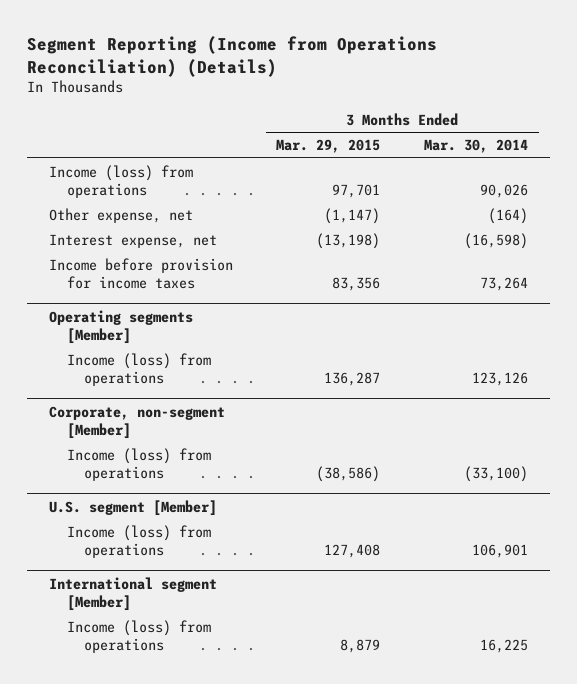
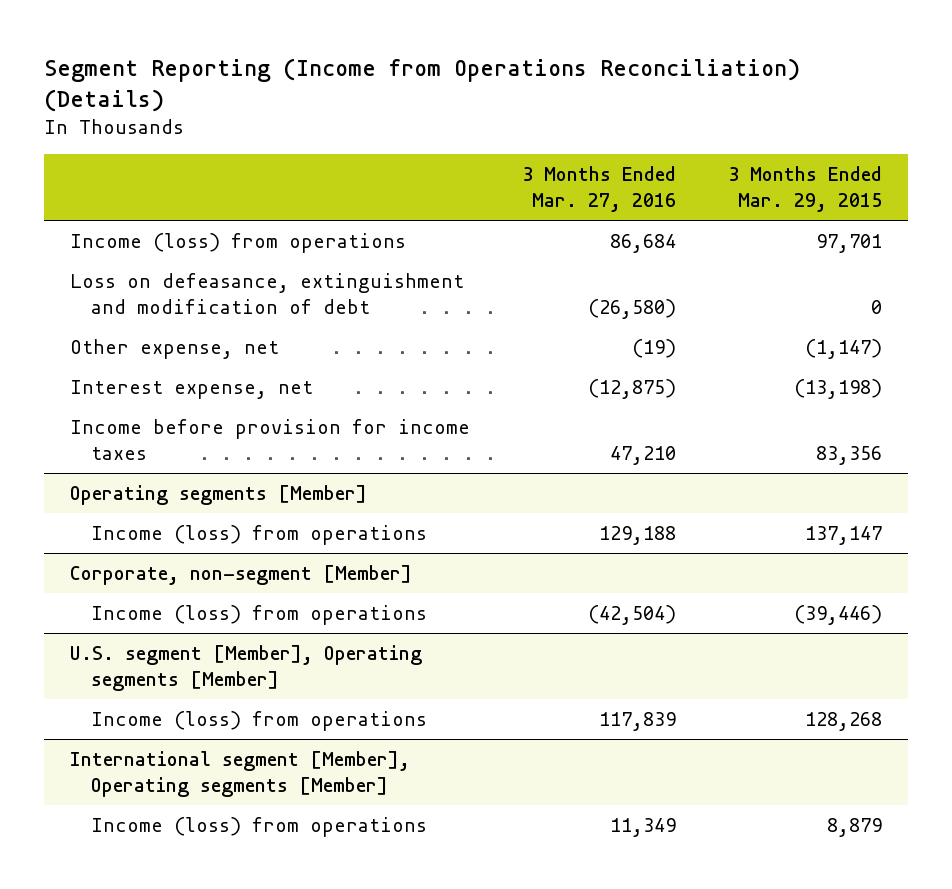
- | 3 Months Ended Mar. 29, 2015 | 3 Months Ended Mar. 30, 2014
+ | 3 Months Ended Mar. 27, 2016 | 3 Months Ended Mar. 29, 2015
+ Loss on defeasance, extinguishment and modification of debt | (26,580) | 0
@ Operating segments [Member]
- Income (loss) from operations | 136,287 | 123,126
+ Income (loss) from operations | 129,188 | 137,147
@ Corporate, non-segment [Member]
- Income (loss) from operations | (38,586) | (33,100)
- U.S. segment [Member]
- Income (loss) from operations | 127,408 | 106,901
- International segment [Member]
@ Corporate, non-segment [Member]
+ Income (loss) from operations | (42,504) | (39,446)
+ U.S. segment [Member], Operating segments [Member]
+ Income (loss) from operations | 117,839 | 128,268
+ International segment [Member], Operating segments [Member]

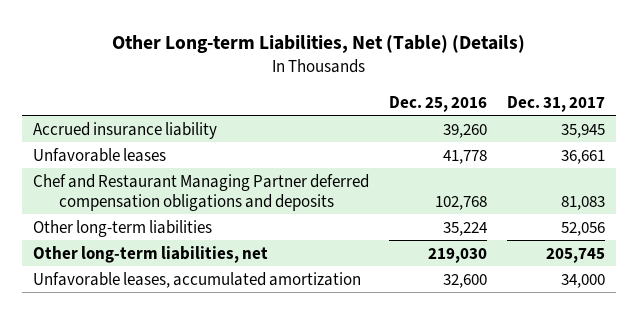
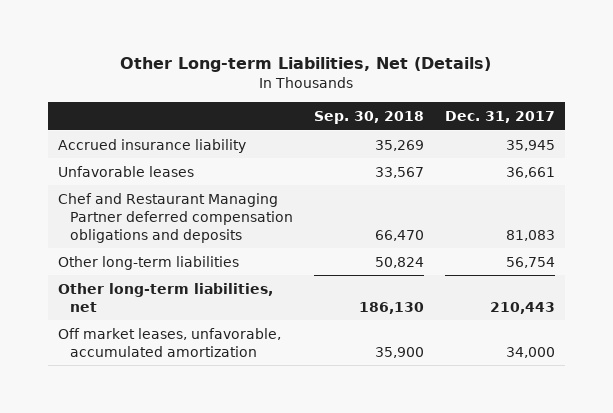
- Other Long-term Liabilities, Net (Table) (Details)
+ Other Long-term Liabilities, Net (Details)
- | Dec. 25, 2016 | Dec. 31, 2017
+ | Sep. 30, 2018 | Dec. 31, 2017
- Other long-term liabilities | 35,224 | 52,056
- Other long-term liabilities, net | 219,030 | 205,745
- Unfavorable leases, accumulated amortization | 32,600 | 34,000
+ Other long-term liabilities | 50,824 | 56,754
+ Other long-term liabilities, net | 186,130 | 210,443
+ Off market leases, unfavorable, accumulated amortization | 35,900 | 34,000

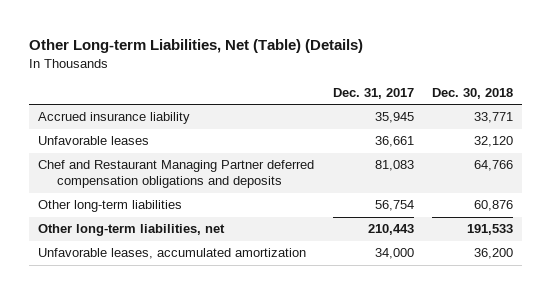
- Other Long-term Liabilities, Net (Details)
+ Other Long-term Liabilities, Net (Table) (Details)
- | Sep. 30, 2018 | Dec. 31, 2017
+ | Dec. 31, 2017 | Dec. 30, 2018
- Off market leases, unfavorable, accumulated amortization | 35,900 | 34,000
+ Unfavorable leases, accumulated amortization | 34,000 | 36,200

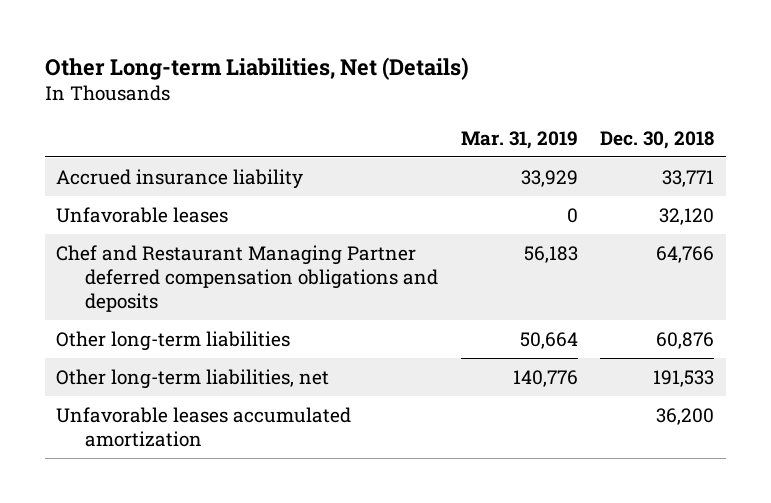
- Other Long-term Liabilities, Net (Table) (Details)
+ Other Long-term Liabilities, Net (Details)
- | Dec. 31, 2017 | Dec. 30, 2018
+ | Mar. 31, 2019 | Dec. 30, 2018
- Unfavorable leases, accumulated amortization | 34,000 | 36,200
+ Unfavorable leases accumulated amortization | | 36,200

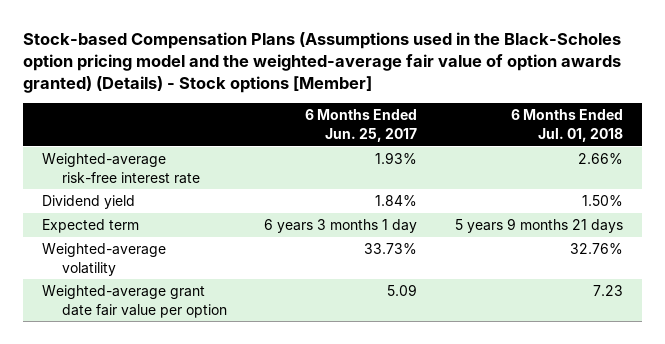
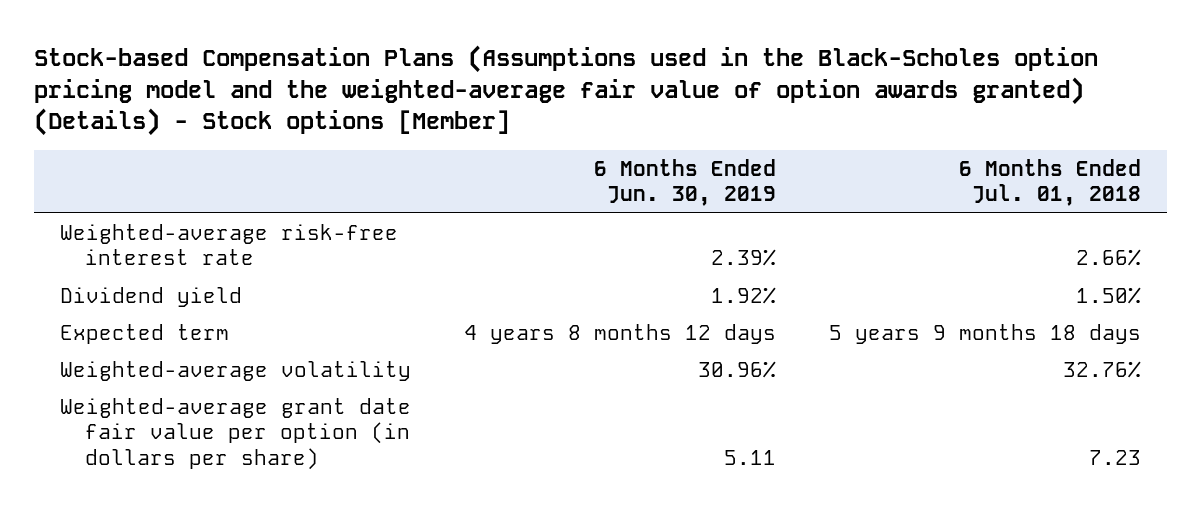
- | 6 Months Ended Jun. 25, 2017 | 6 Months Ended Jul. 01, 2018
+ | 6 Months Ended Jun. 30, 2019 | 6 Months Ended Jul. 01, 2018
- Expected term | 6 years 3 months 1 day | 5 years 9 months 21 days
+ Expected term | 4 years 8 months 12 days | 5 years 9 months 18 days
- Weighted-average grant date fair value per option | 5.09 | 7.23
+ Weighted-average grant date fair value per option (in dollars per share) | 5.11 | 7.23

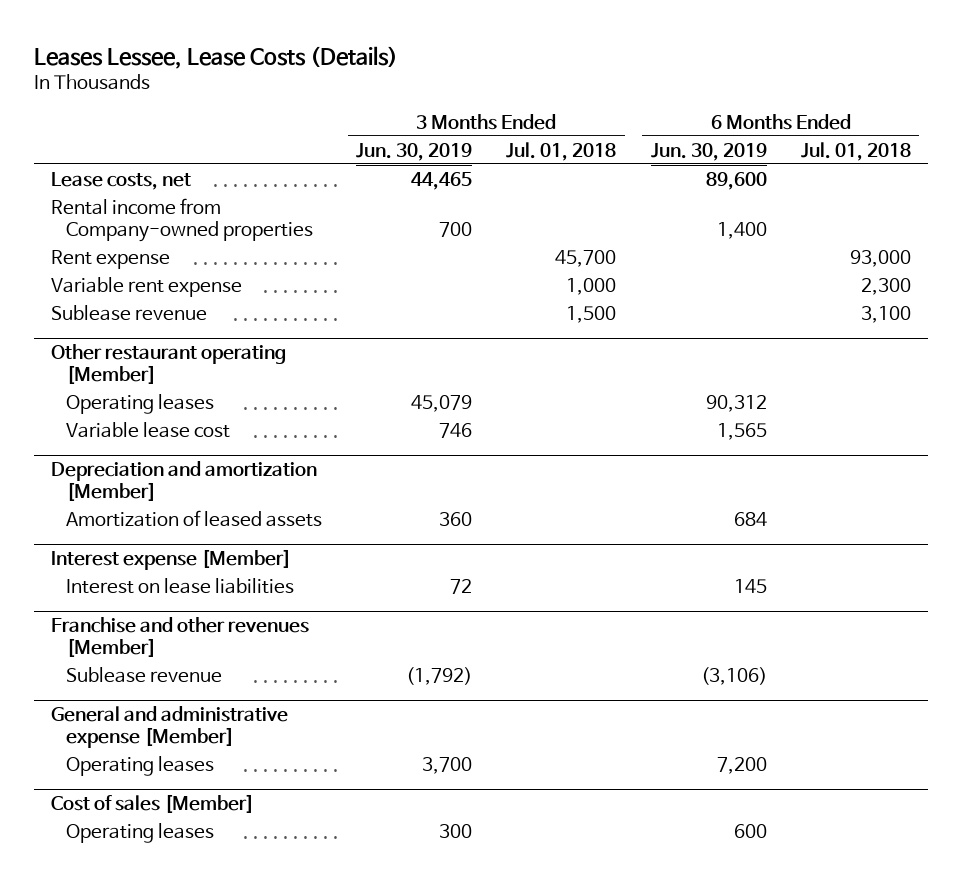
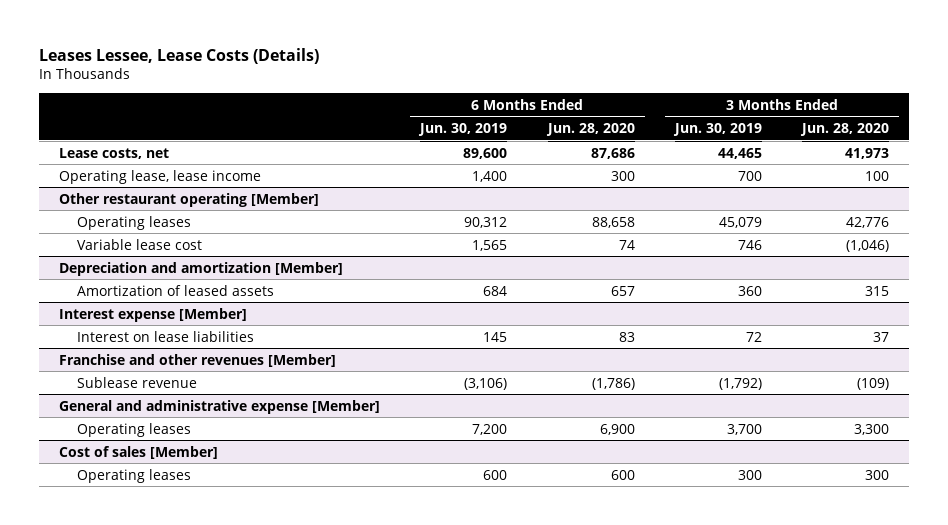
- | 3 Months Ended Jun. 30, 2019 | 3 Months Ended Jul. 01, 2018 | 6 Months Ended Jun. 30, 2019 | 6 Months Ended Jul. 01, 2018
+ | 6 Months Ended Jun. 30, 2019 | 6 Months Ended Jun. 28, 2020 | 3 Months Ended Jun. 30, 2019 | 3 Months Ended Jun. 28, 2020
- Rental income from Company-owned properties | 700 | | 1,400 |
- Rent expense | | 45,700 | | 93,000
- Variable rent expense | | 1,000 | | 2,300
- Sublease revenue | | 1,500 | | 3,100
+ Operating lease, lease income | 1,400 | 300 | 700 | 100

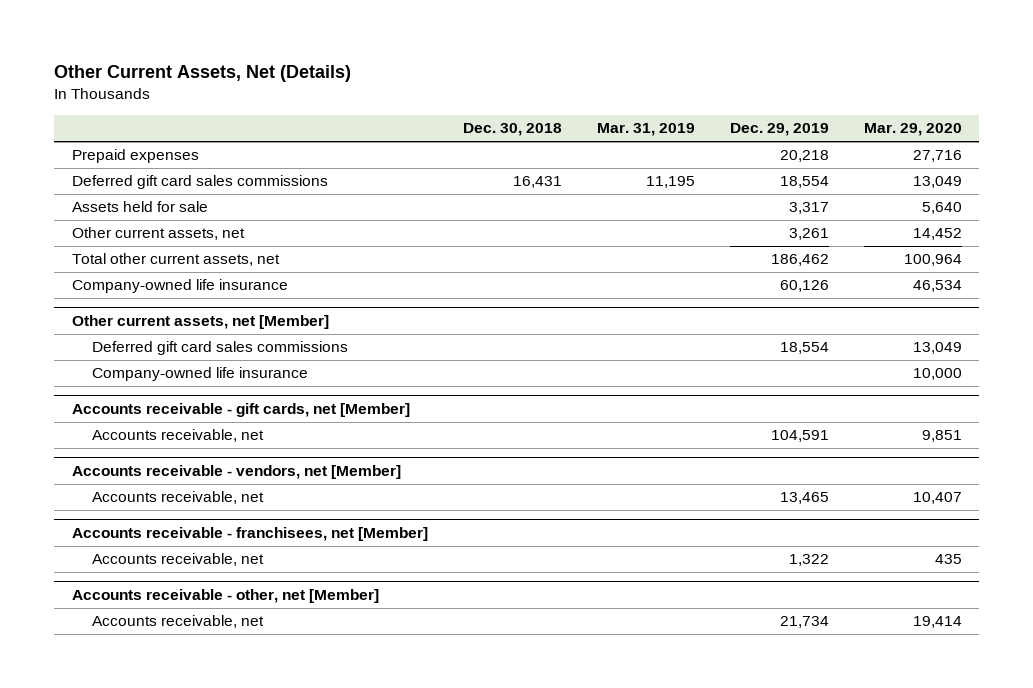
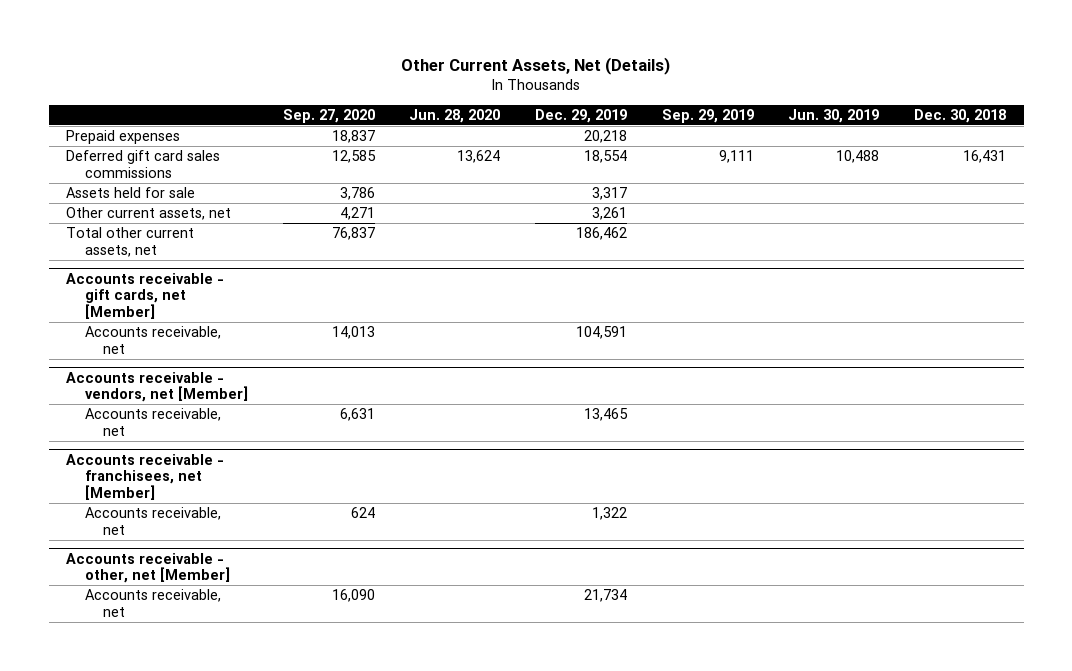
- | Dec. 30, 2018 | Mar. 31, 2019 | Dec. 29, 2019 | Mar. 29, 2020
+ | Sep. 27, 2020 | Jun. 28, 2020 | Dec. 29, 2019 | Sep. 29, 2019 | Jun. 30, 2019 | Dec. 30, 2018
- Company-owned life insurance | | | 60,126 | 46,534
- Other current assets, net [Member]
- Deferred gift card sales commissions | | | 18,554 | 13,049
- Company-owned life insurance | | | | 10,000

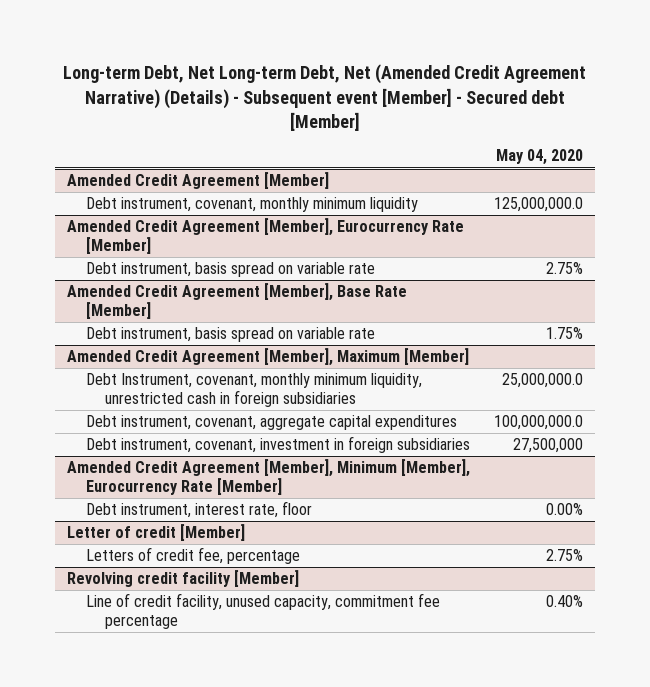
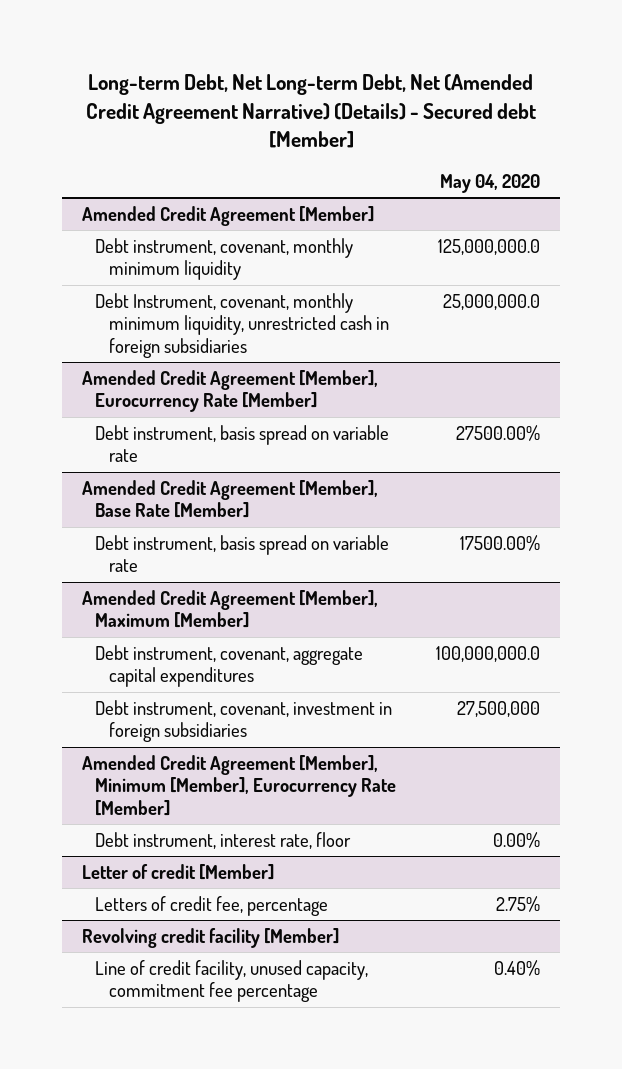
- Long-term Debt, Net Long-term Debt, Net (Amended Credit Agreement Narrative) (Details) - Subsequent event [Member] - Secured debt [Member]
+ Long-term Debt, Net Long-term Debt, Net (Amended Credit Agreement Narrative) (Details) - Secured debt [Member]
@ Amended Credit Agreement [Member]
+ Debt Instrument, covenant, monthly minimum liquidity, unrestricted cash in foreign subsidiaries | 25,000,000.0
@ Amended Credit Agreement [Member], Eurocurrency Rate [Member]
- Debt instrument, basis spread on variable rate | 2.75%
+ Debt instrument, basis spread on variable rate | 27500.00%
@ Amended Credit Agreement [Member], Base Rate [Member]
- Debt instrument, basis spread on variable rate | 1.75%
+ Debt instrument, basis spread on variable rate | 17500.00%
@ Amended Credit Agreement [Member], Maximum [Member]
- Debt Instrument, covenant, monthly minimum liquidity, unrestricted cash in foreign subsidiaries | 25,000,000.0

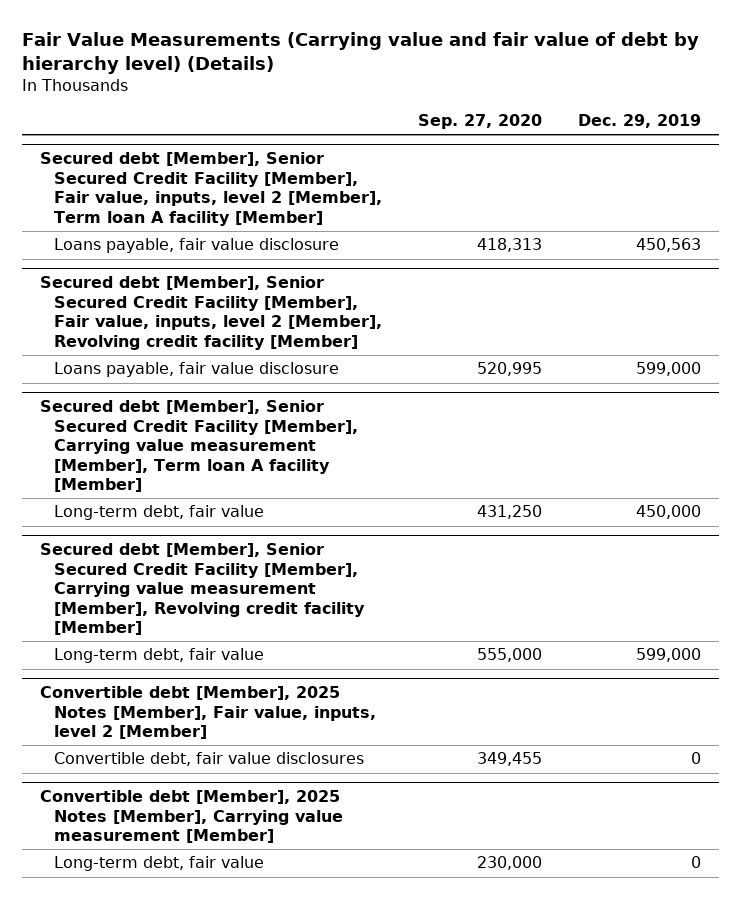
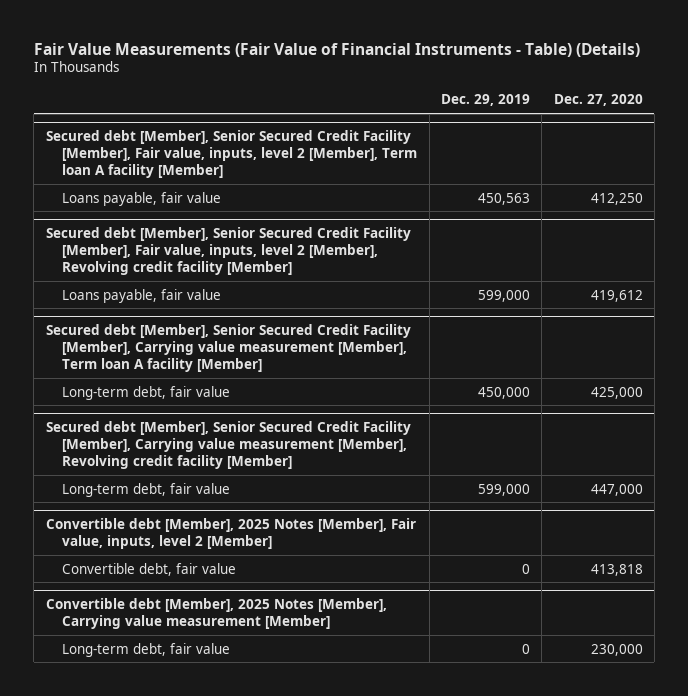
- Fair Value Measurements (Carrying value and fair value of debt by hierarchy level) (Details)
+ Fair Value Measurements (Fair Value of Financial Instruments - Table) (Details)
- | Sep. 27, 2020 | Dec. 29, 2019
+ | Dec. 29, 2019 | Dec. 27, 2020
@ Secured debt [Member], Senior Secured Credit Facility [Member], Fair value, inputs, level 2 [Member], Term loan A facility [Member]
- Loans payable, fair value disclosure | 418,313 | 450,563
+ Loans payable, fair value | 450,563 | 412,250
@ Secured debt [Member], Senior Secured Credit Facility [Member], Fair value, inputs, level 2 [Member], Revolving credit facility [Member]
- Loans payable, fair value disclosure | 520,995 | 599,000
+ Loans payable, fair value | 599,000 | 419,612
@ Convertible debt [Member], 2025 Notes [Member], Fair value, inputs, level 2 [Member]
- Convertible debt, fair value disclosures | 349,455 | 0
+ Convertible debt, fair value | 0 | 413,818

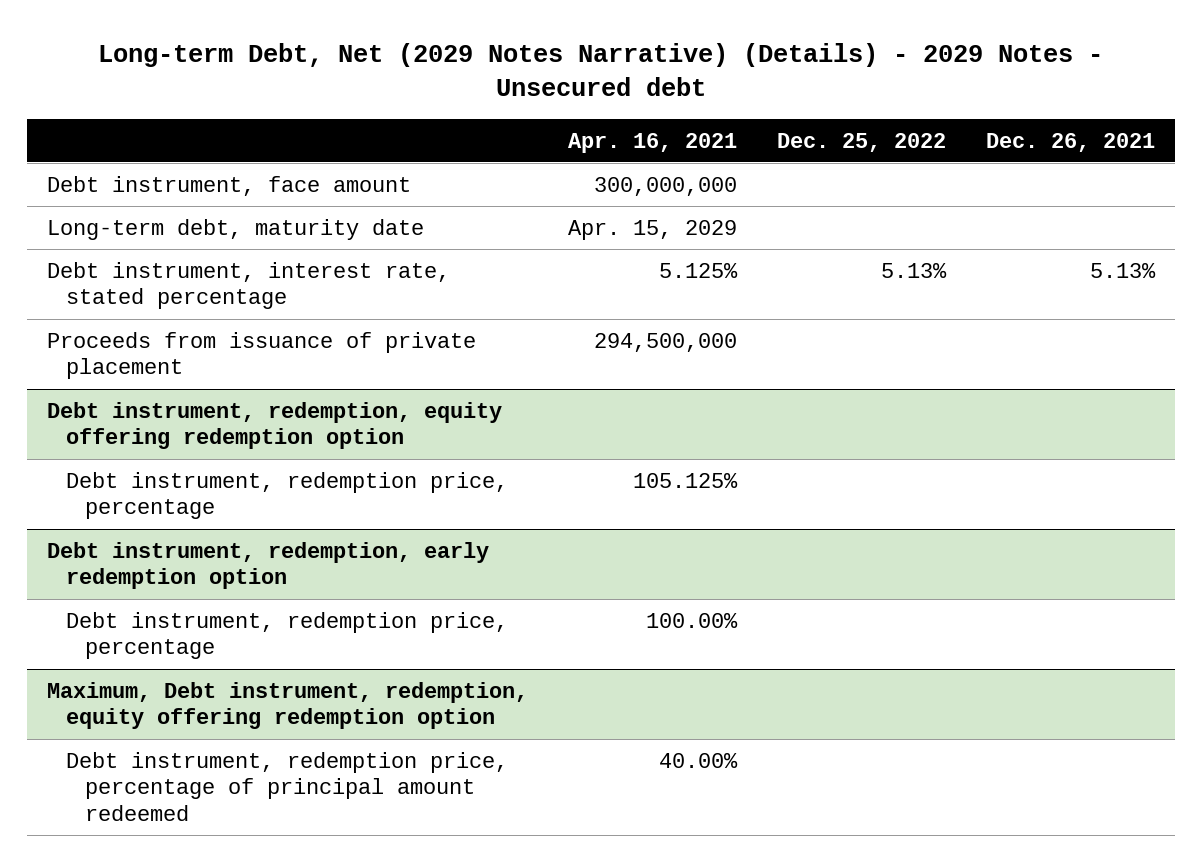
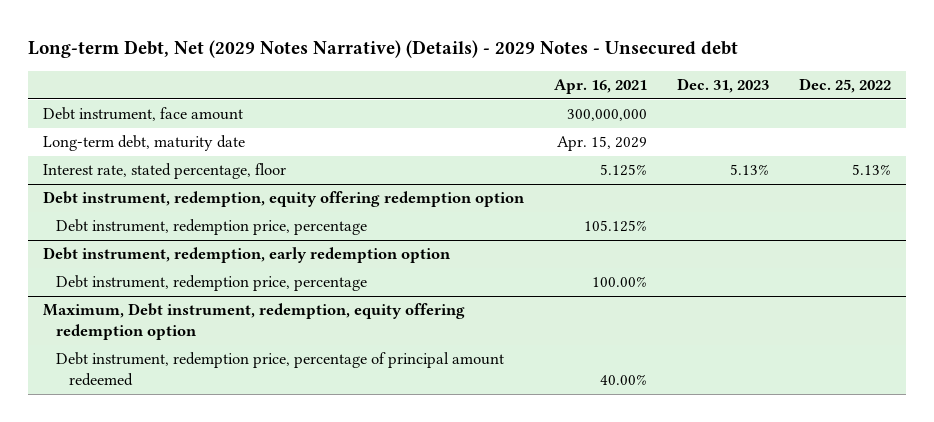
- | Apr. 16, 2021 | Dec. 25, 2022 | Dec. 26, 2021
+ | Apr. 16, 2021 | Dec. 31, 2023 | Dec. 25, 2022
- Debt instrument, interest rate, stated percentage | 5.125% | 5.13% | 5.13%
- Proceeds from issuance of private placement | 294,500,000 | |
+ Interest rate, stated percentage, floor | 5.125% | 5.13% | 5.13%

